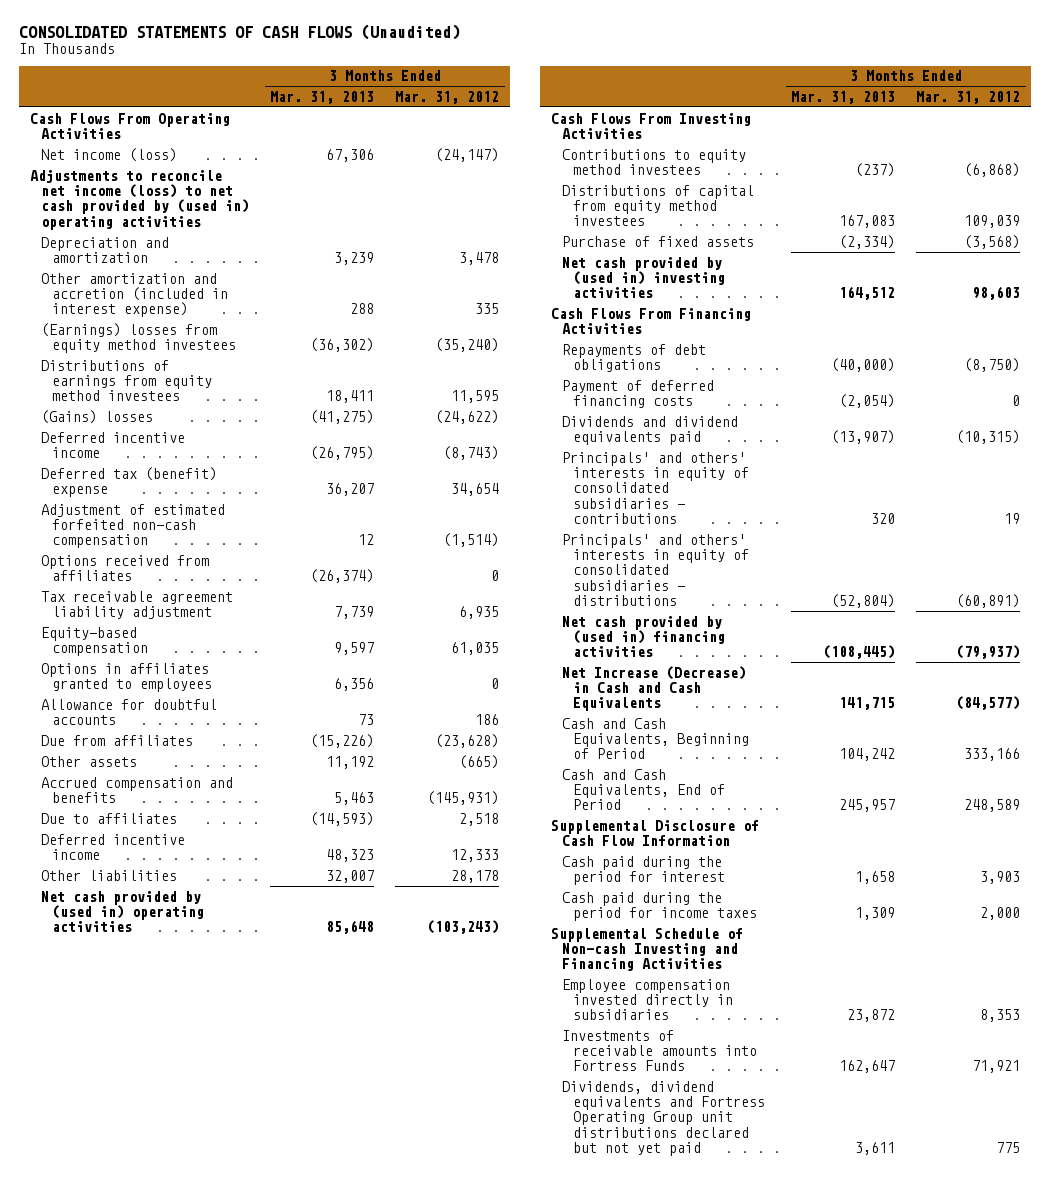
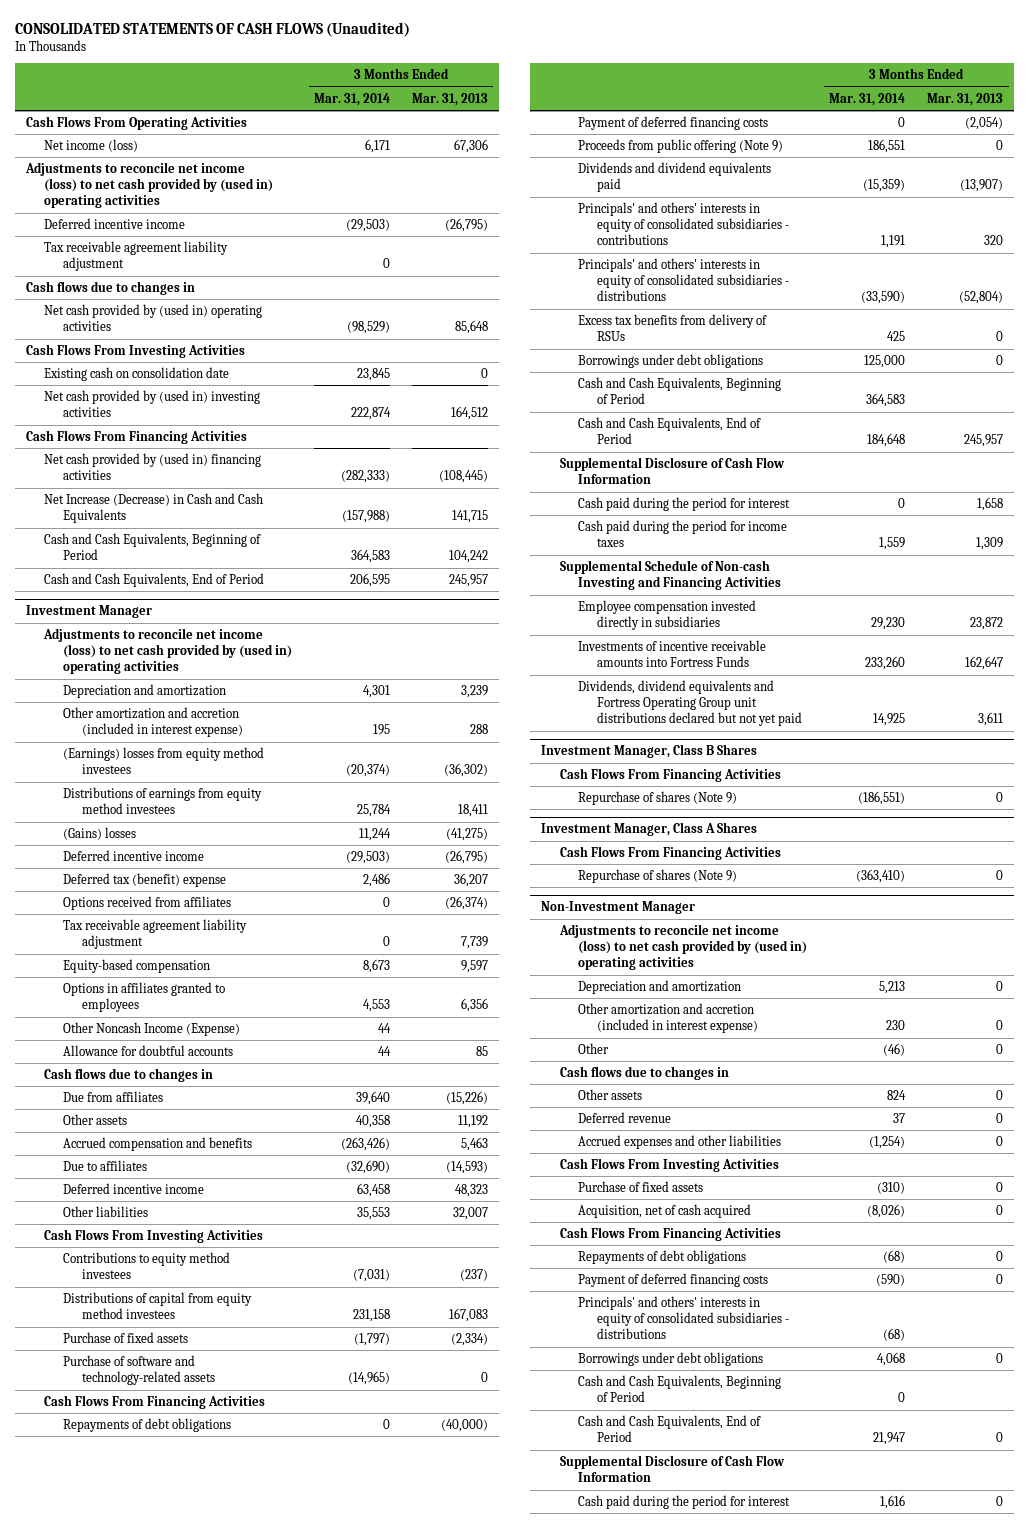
- | 3 Months Ended Mar. 31, 2013 | 3 Months Ended Mar. 31, 2012
+ | 3 Months Ended Mar. 31, 2014 | 3 Months Ended Mar. 31, 2013
+ Deferred incentive income | (29,503) | (26,795)
+ Tax receivable agreement liability adjustment | 0 |
+ Cash flows due to changes in
moved up: Net cash provided by (used in) operating activities | (98,529) | 85,648
+ Cash Flows From Investing Activities
+ Existing cash on consolidation date | 23,845 | 0
moved up: Net cash provided by (used in) investing activities | 222,874 | 164,512
+ Cash Flows From Financing Activities
moved up: Net cash provided by (used in) financing activities | (282,333) | (108,445)
moved up: Net Increase (Decrease) in Cash and Cash Equivalents | (157,988) | 141,715
moved up: Cash and Cash Equivalents, Beginning of Period | 364,583 | 104,242
+ Cash and Cash Equivalents, End of Period | 206,595 | 245,957
+ Investment Manager
+ Adjustments to reconcile net income (loss) to net cash provided by (used in) operating activities
- Adjustment of estimated forfeited non-cash compensation | 12 | (1,514)
- Allowance for doubtful accounts | 73 | 186
+ Other Noncash Income (Expense) | 44 |
+ Allowance for doubtful accounts | 44 | 85
+ Cash flows due to changes in
+ Purchase of software and technology-related assets | (14,965) | 0
+ Proceeds from public offering (Note 9) | 186,551 | 0
+ Excess tax benefits from delivery of RSUs | 425 | 0
+ Borrowings under debt obligations | 125,000 | 0
+ Cash and Cash Equivalents, Beginning of Period | 364,583 |
- Investments of receivable amounts into Fortress Funds | 162,647 | 71,921
+ Investments of incentive receivable amounts into Fortress Funds | 233,260 | 162,647
+ Investment Manager, Class B Shares
+ Cash Flows From Financing Activities
+ Repurchase of shares (Note 9) | (186,551) | 0
+ Investment Manager, Class A Shares
+ Cash Flows From Financing Activities
+ Repurchase of shares (Note 9) | (363,410) | 0
+ Non-Investment Manager
+ Adjustments to reconcile net income (loss) to net cash provided by (used in) operating activities
+ Depreciation and amortization | 5,213 | 0
+ Other amortization and accretion (included in interest expense) | 230 | 0
+ Other | (46) | 0
+ Cash flows due to changes in
+ Other assets | 824 | 0
+ Deferred revenue | 37 | 0
+ Accrued expenses and other liabilities | (1,254) | 0
+ Cash Flows From Investing Activities
+ Purchase of fixed assets | (310) | 0
+ Acquisition, net of cash acquired | (8,026) | 0
+ Cash Flows From Financing Activities
+ Repayments of debt obligations | (68) | 0
+ Payment of deferred financing costs | (590) | 0
+ Principals' and others' interests in equity of consolidated subsidiaries - distributions | (68) |
+ Borrowings under debt obligations | 4,068 | 0
+ Cash and Cash Equivalents, Beginning of Period | 0 |
+ Cash and Cash Equivalents, End of Period | 21,947 | 0
+ Supplemental Disclosure of Cash Flow Information
+ Cash paid during the period for interest | 1,616 | 0

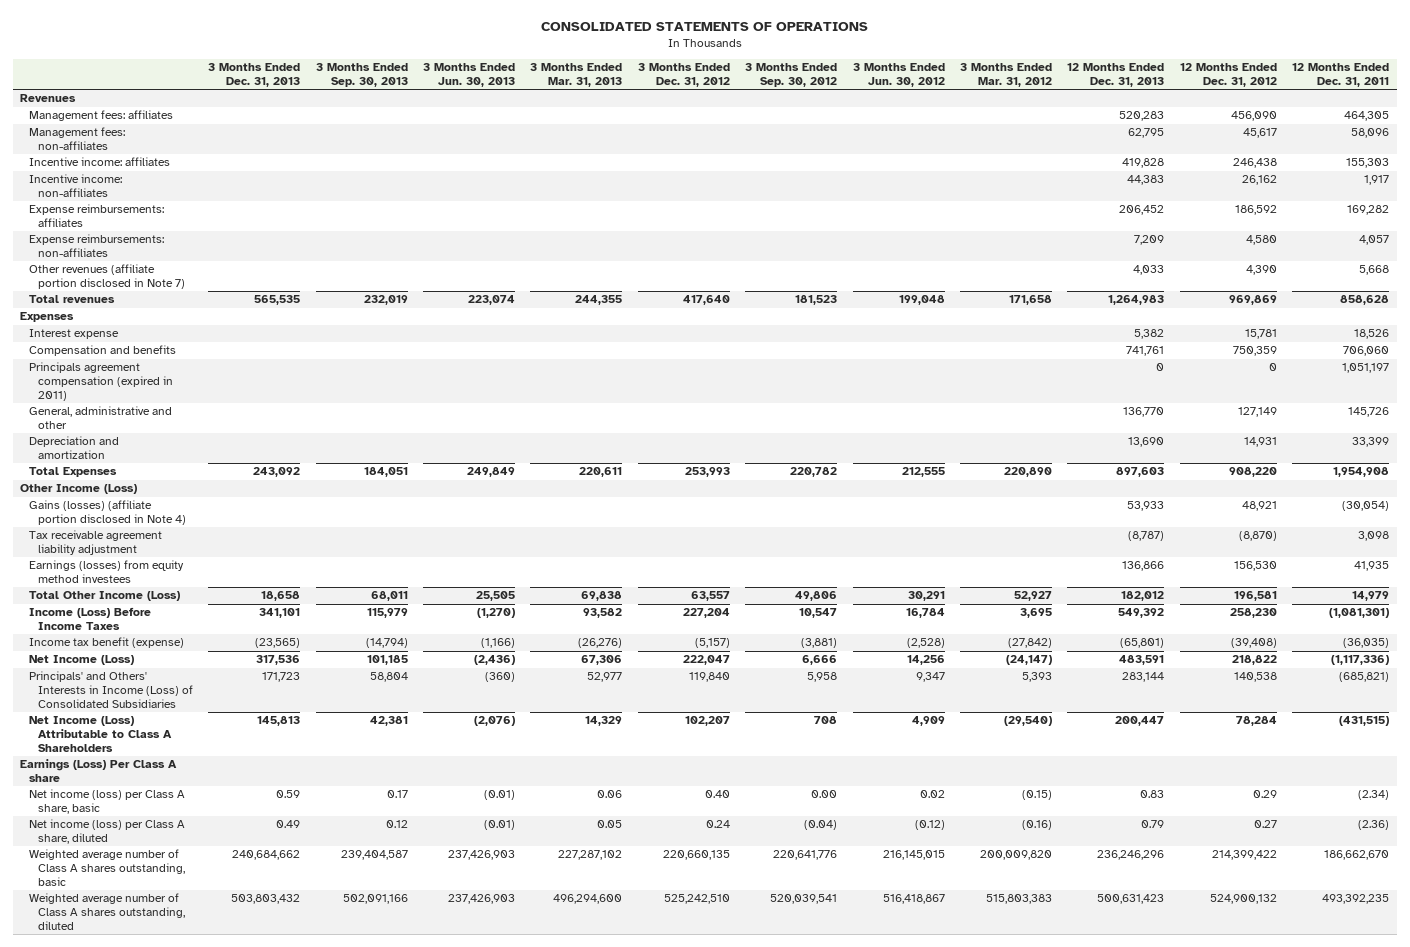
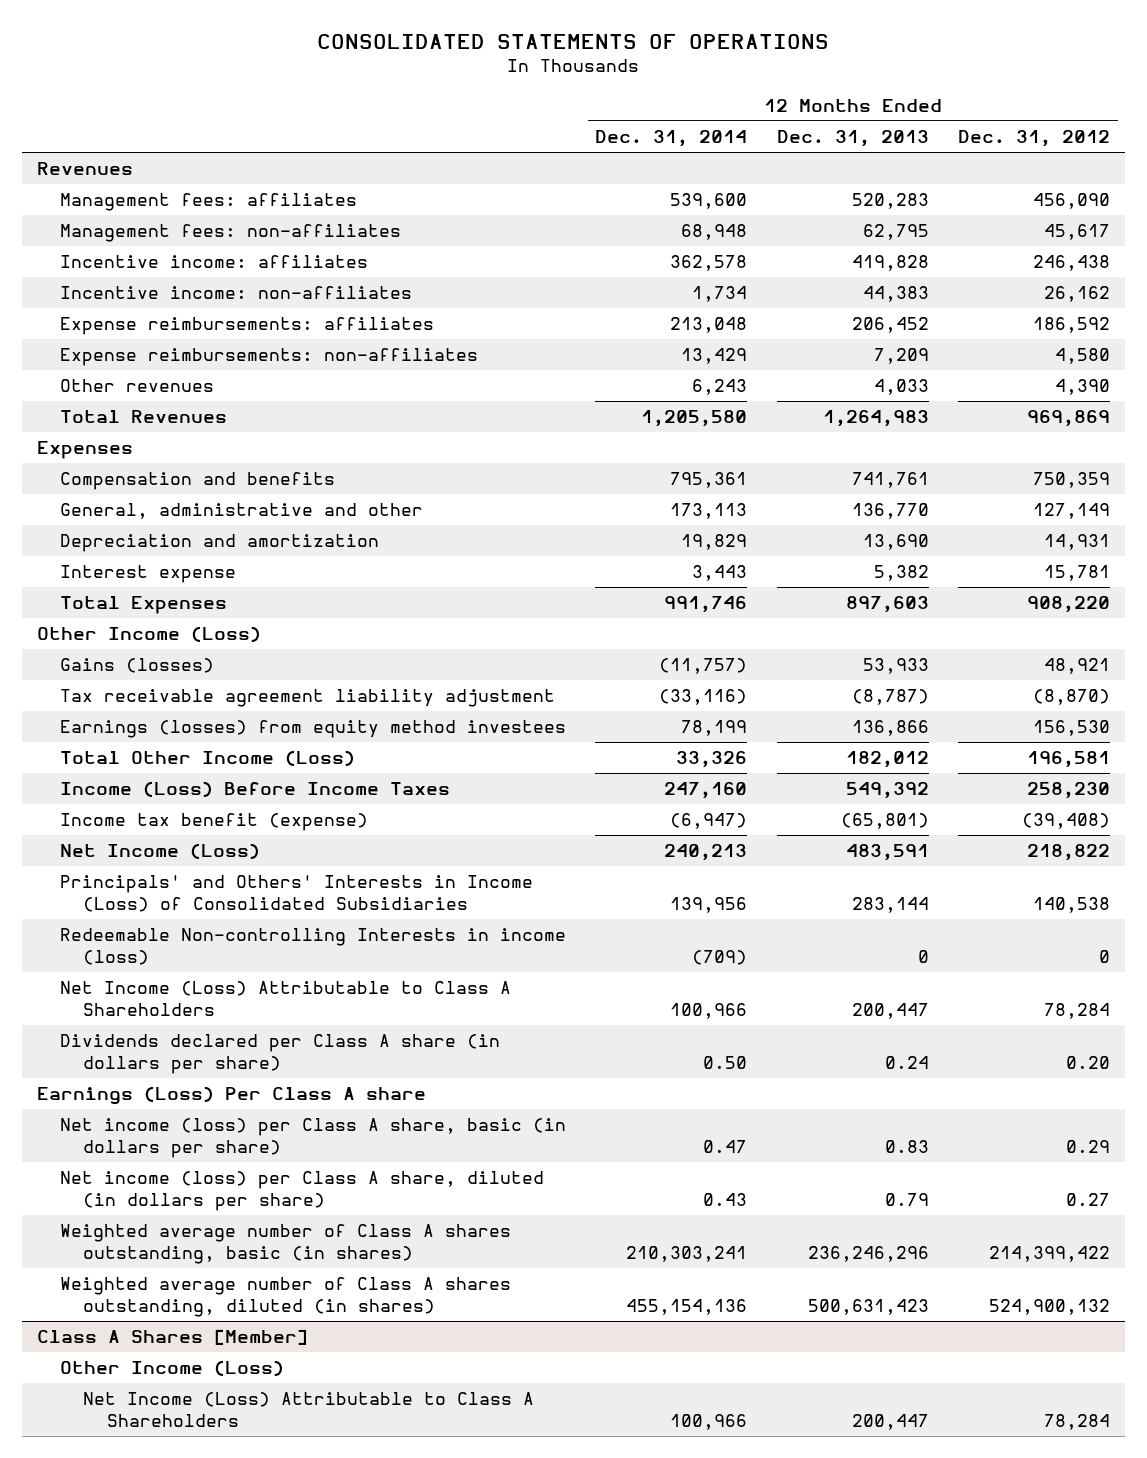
- | 3 Months Ended Dec. 31, 2013 | 3 Months Ended Sep. 30, 2013 | 3 Months Ended Jun. 30, 2013 | 3 Months Ended Mar. 31, 2013 | 3 Months Ended Dec. 31, 2012 | 3 Months Ended Sep. 30, 2012 | 3 Months Ended Jun. 30, 2012 | 3 Months Ended Mar. 31, 2012 | 12 Months Ended Dec. 31, 2013 | 12 Months Ended Dec. 31, 2012 | 12 Months Ended Dec. 31, 2011
+ | 12 Months Ended Dec. 31, 2014 | 12 Months Ended Dec. 31, 2013 | 12 Months Ended Dec. 31, 2012
- Other revenues (affiliate portion disclosed in Note 7) | | | | | | | | | 4,033 | 4,390 | 5,668
- Total revenues | 565,535 | 232,019 | 223,074 | 244,355 | 417,640 | 181,523 | 199,048 | 171,658 | 1,264,983 | 969,869 | 858,628
+ Other revenues | 6,243 | 4,033 | 4,390
+ Total Revenues | 1,205,580 | 1,264,983 | 969,869
- Principals agreement compensation (expired in 2011) | | | | | | | | | 0 | 0 | 1,051,197
moved down: Interest expense | 3,443 | 5,382 | 15,781
- Gains (losses) (affiliate portion disclosed in Note 4) | | | | | | | | | 53,933 | 48,921 | (30,054)
+ Gains (losses) | (11,757) | 53,933 | 48,921
+ Redeemable Non-controlling Interests in income (loss) | (709) | 0 | 0
+ Dividends declared per Class A share (in dollars per share) | 0.50 | 0.24 | 0.20
- Net income (loss) per Class A share, basic | 0.59 | 0.17 | (0.01) | 0.06 | 0.40 | 0.00 | 0.02 | (0.15) | 0.83 | 0.29 | (2.34)
- Net income (loss) per Class A share, diluted | 0.49 | 0.12 | (0.01) | 0.05 | 0.24 | (0.04) | (0.12) | (0.16) | 0.79 | 0.27 | (2.36)
- Weighted average number of Class A shares outstanding, basic | 240,684,662 | 239,404,587 | 237,426,903 | 227,287,102 | 220,660,135 | 220,641,776 | 216,145,015 | 200,009,820 | 236,246,296 | 214,399,422 | 186,662,670
- Weighted average number of Class A shares outstanding, diluted | 503,803,432 | 502,091,166 | 237,426,903 | 496,294,600 | 525,242,510 | 520,039,541 | 516,418,867 | 515,803,383 | 500,631,423 | 524,900,132 | 493,392,235
+ Net income (loss) per Class A share, basic (in dollars per share) | 0.47 | 0.83 | 0.29
+ Net income (loss) per Class A share, diluted (in dollars per share) | 0.43 | 0.79 | 0.27
+ Weighted average number of Class A shares outstanding, basic (in shares) | 210,303,241 | 236,246,296 | 214,399,422
+ Weighted average number of Class A shares outstanding, diluted (in shares) | 455,154,136 | 500,631,423 | 524,900,132
+ Class A Shares [Member]
+ Other Income (Loss)
+ Net Income (Loss) Attributable to Class A Shareholders | 100,966 | 200,447 | 78,284

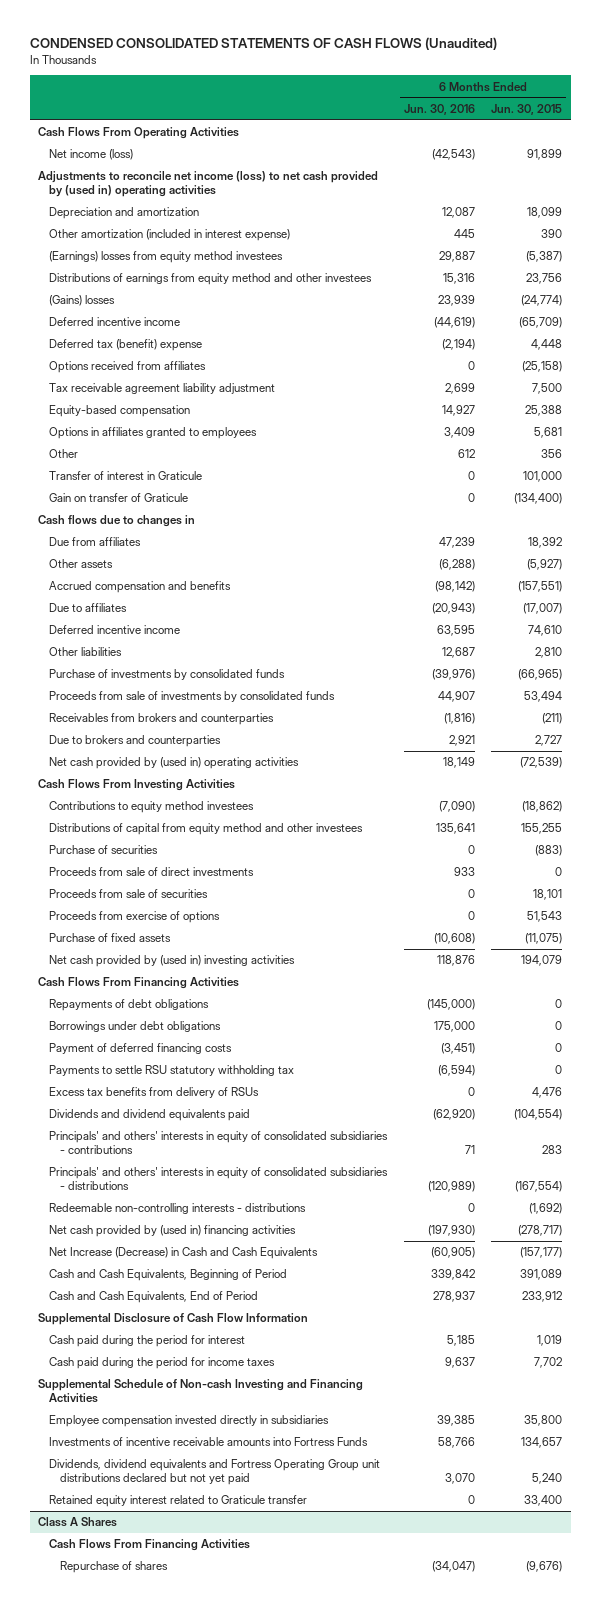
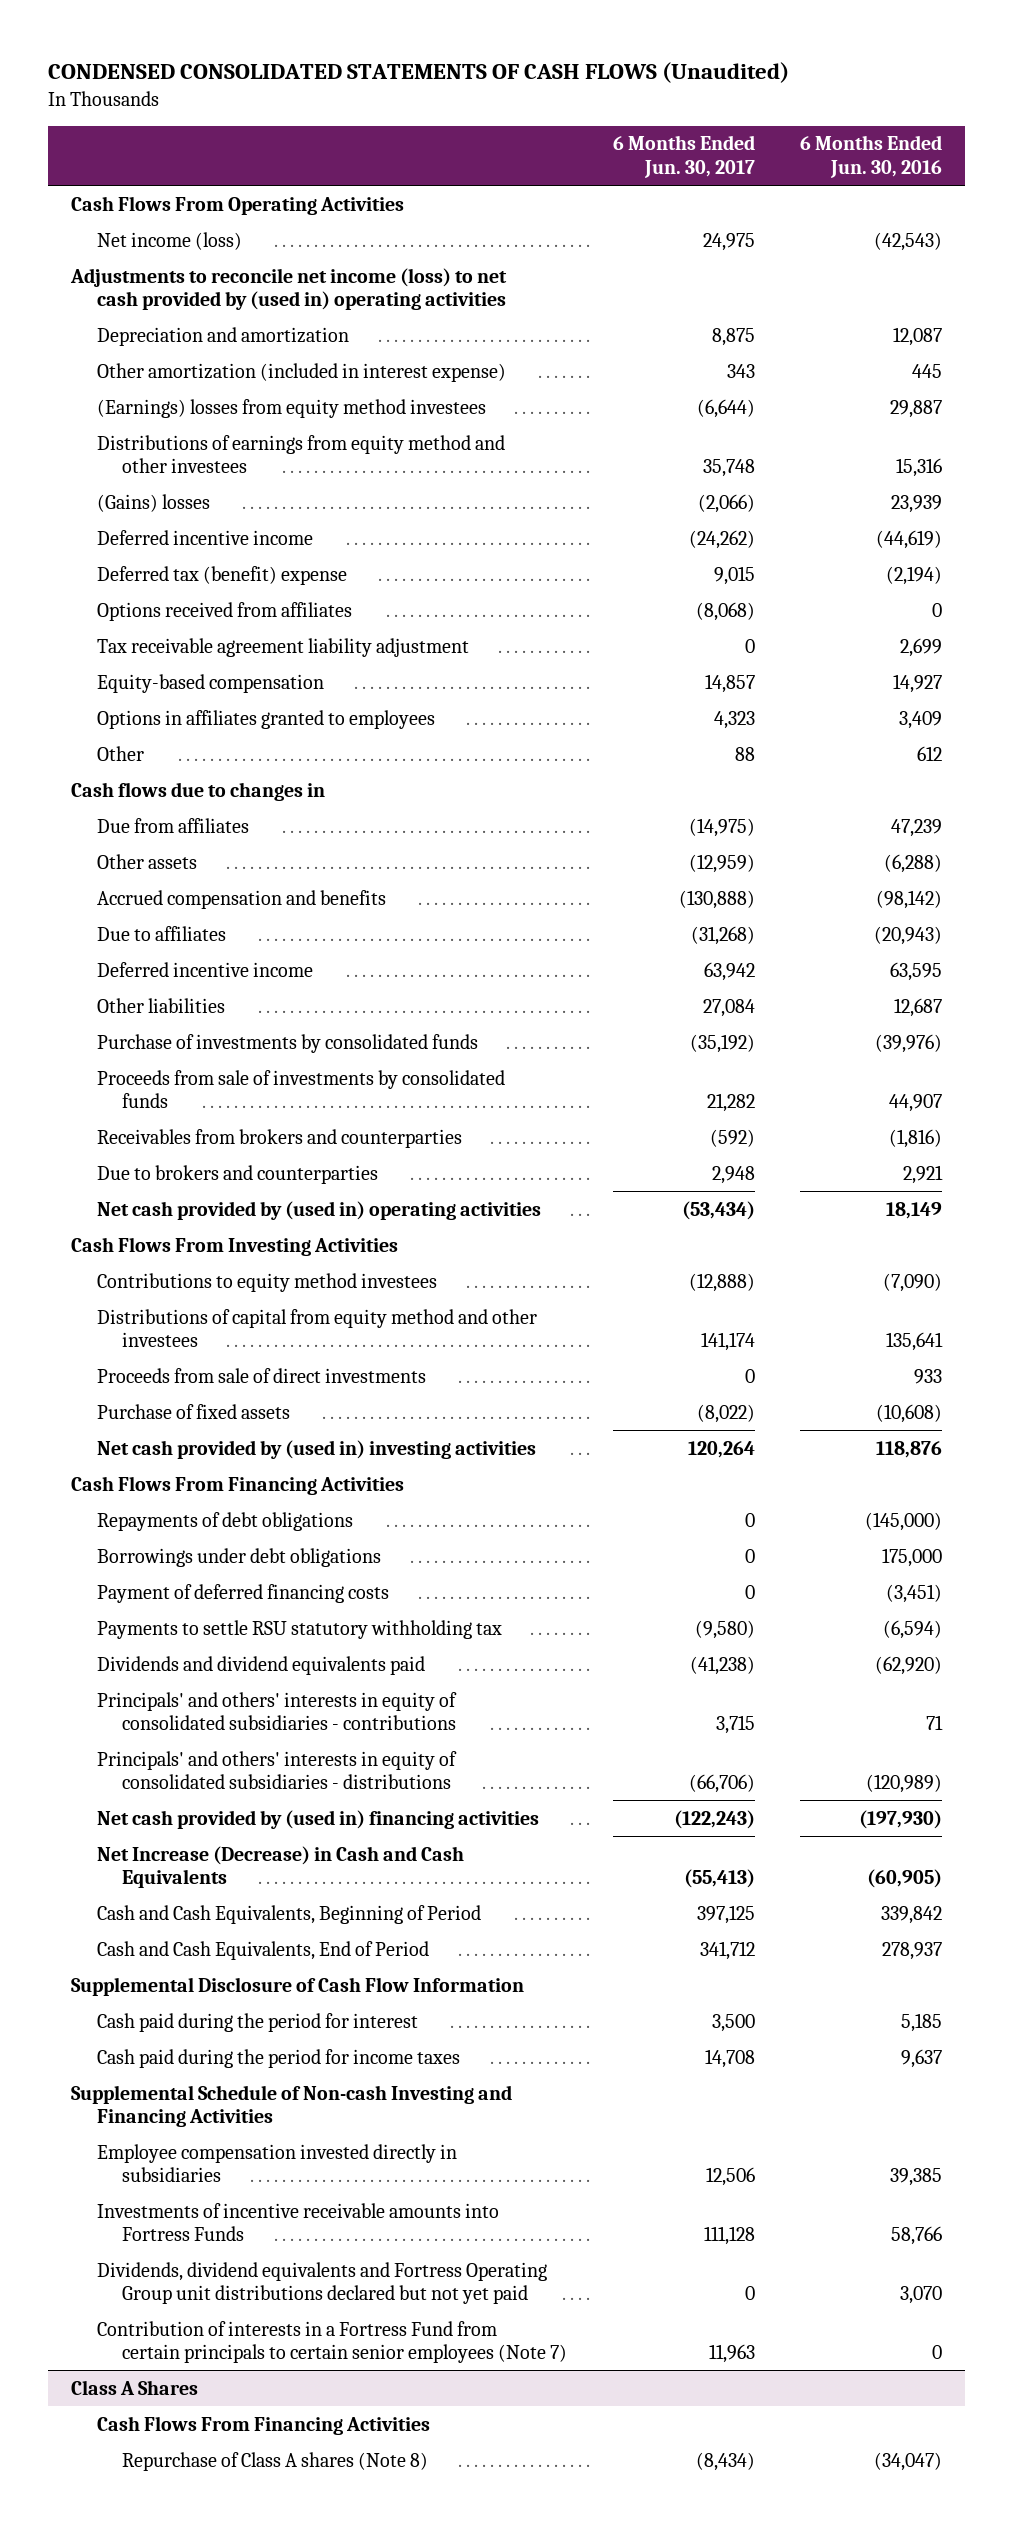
- | 6 Months Ended Jun. 30, 2016 | 6 Months Ended Jun. 30, 2015
+ | 6 Months Ended Jun. 30, 2017 | 6 Months Ended Jun. 30, 2016
- Transfer of interest in Graticule | 0 | 101,000
- Gain on transfer of Graticule | 0 | (134,400)
- Purchase of securities | 0 | (883)
- Proceeds from sale of securities | 0 | 18,101
- Proceeds from exercise of options | 0 | 51,543
- Excess tax benefits from delivery of RSUs | 0 | 4,476
- Redeemable non-controlling interests - distributions | 0 | (1,692)
- Retained equity interest related to Graticule transfer | 0 | 33,400
+ Contribution of interests in a Fortress Fund from certain principals to certain senior employees (Note 7) | 11,963 | 0
@ Class A Shares
- Repurchase of shares | (34,047) | (9,676)
+ Repurchase of Class A shares (Note 8) | (8,434) | (34,047)

